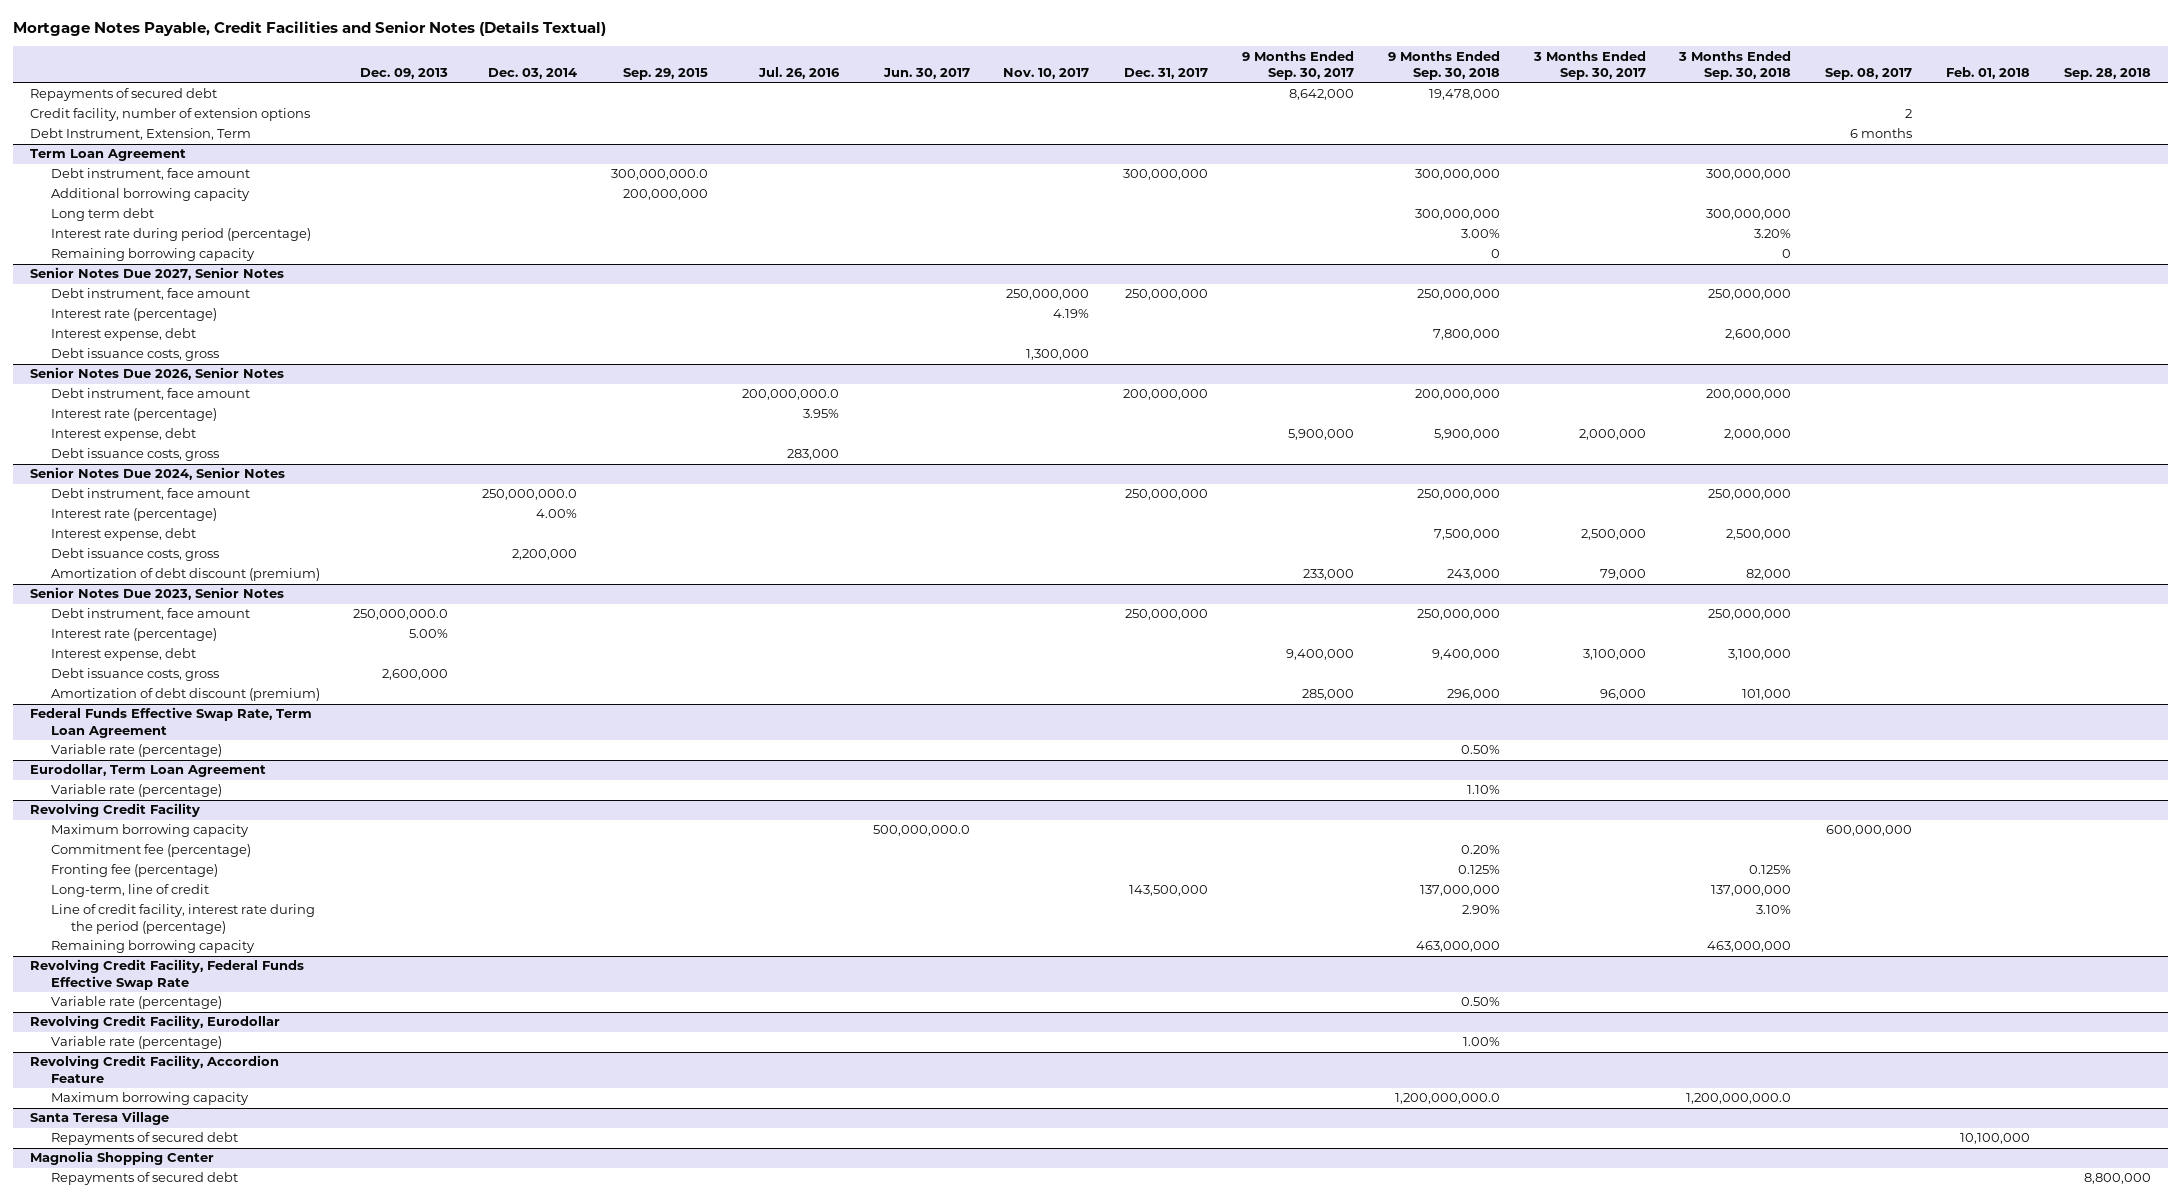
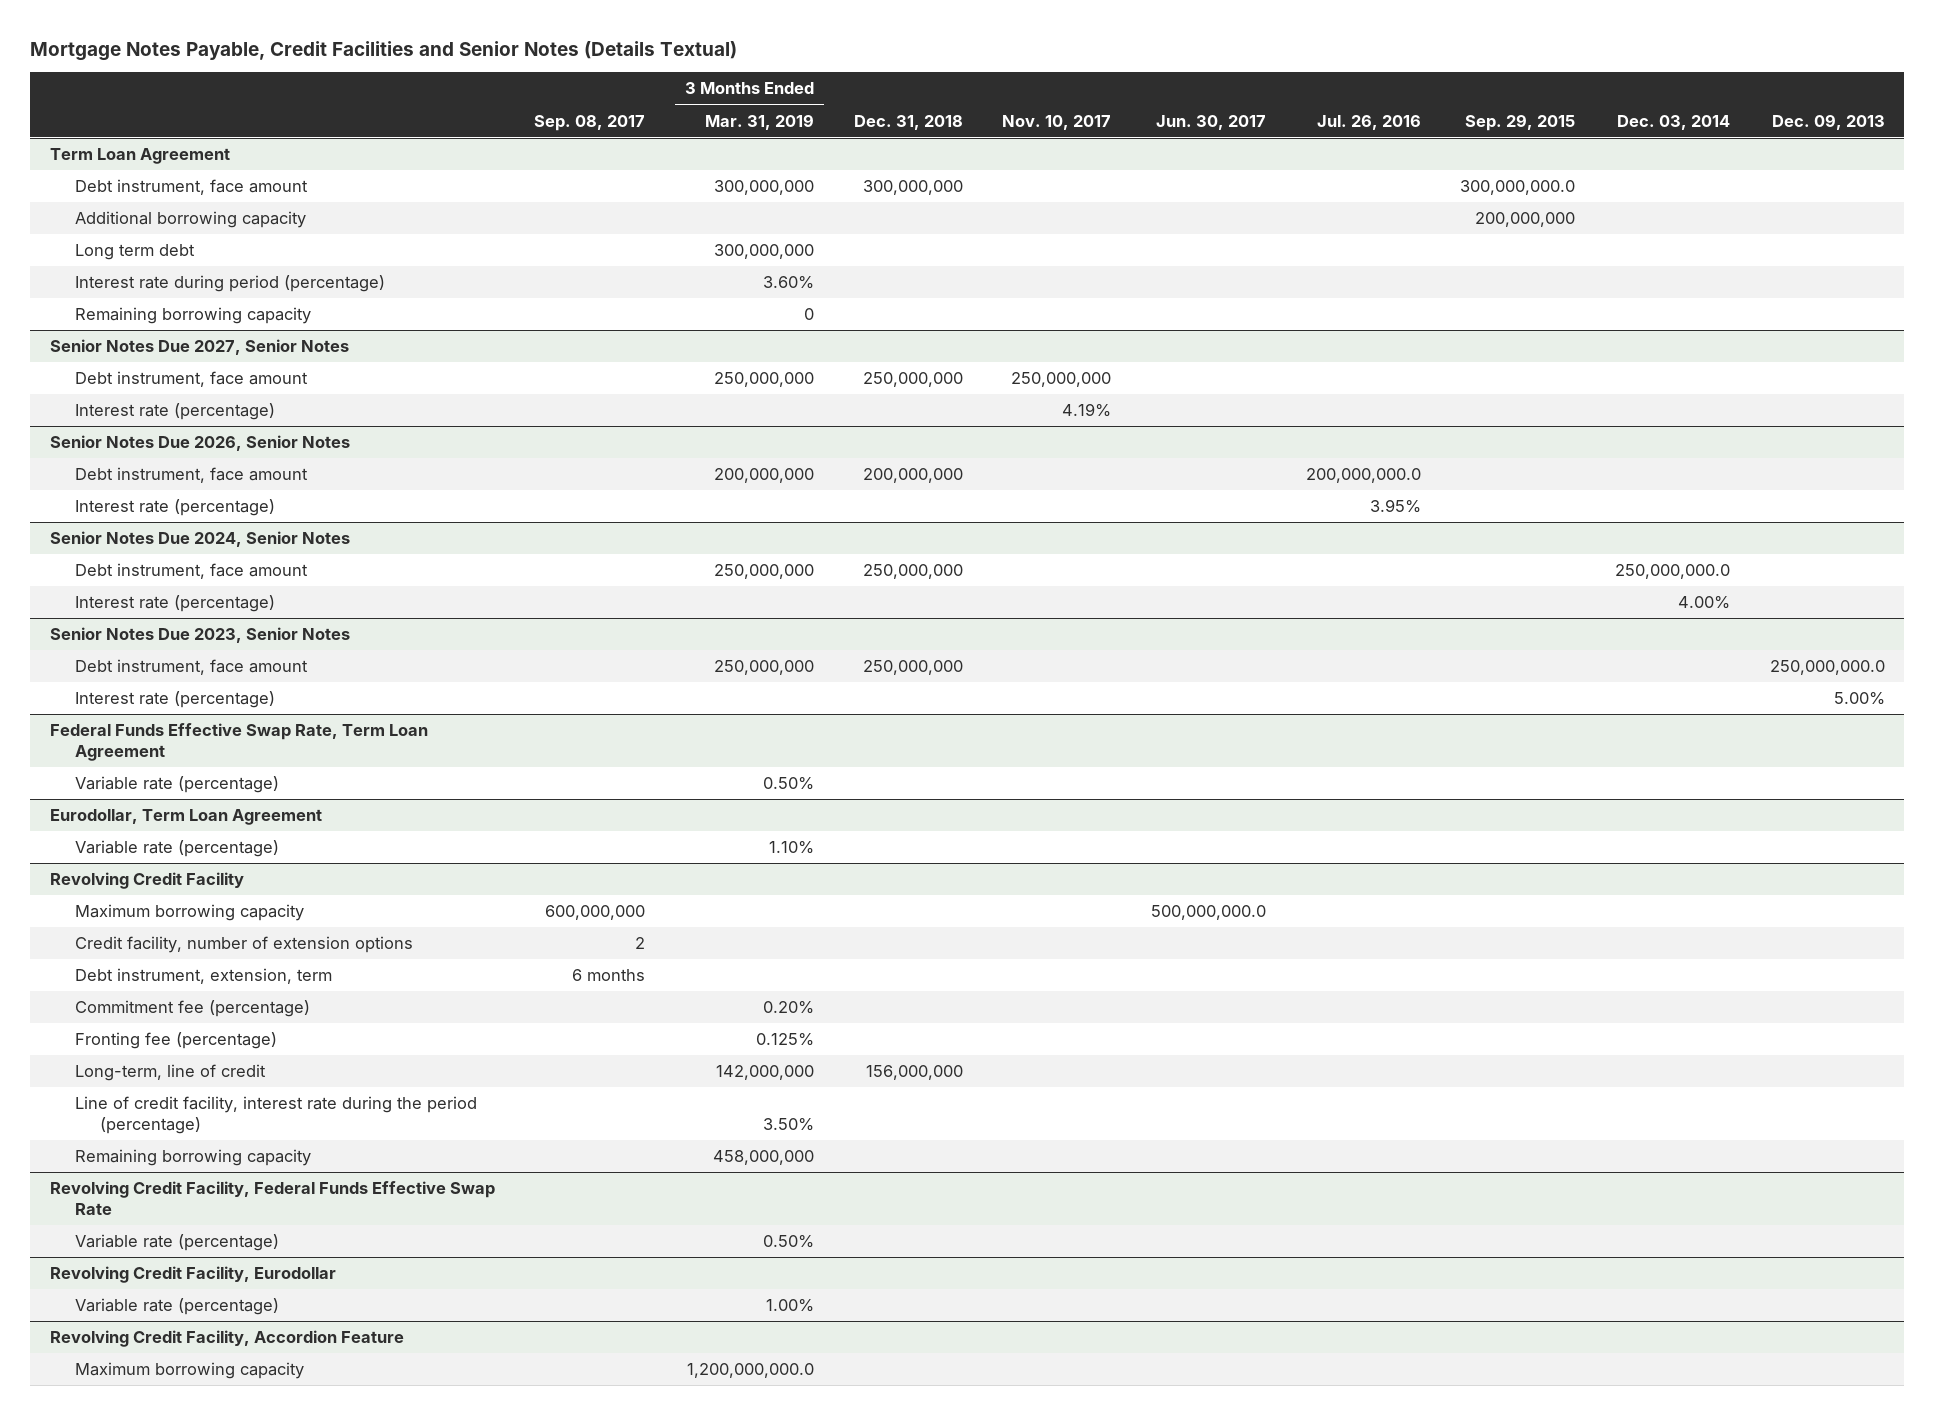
- | Dec. 09, 2013 | Dec. 03, 2014 | Sep. 29, 2015 | Jul. 26, 2016 | Jun. 30, 2017 | Nov. 10, 2017 | Dec. 31, 2017 | 9 Months Ended Sep. 30, 2017 | 9 Months Ended Sep. 30, 2018 | 3 Months Ended Sep. 30, 2017 | 3 Months Ended Sep. 30, 2018 | Sep. 08, 2017 | Feb. 01, 2018 | Sep. 28, 2018
+ | Sep. 08, 2017 | 3 Months Ended Mar. 31, 2019 | Dec. 31, 2018 | Nov. 10, 2017 | Jun. 30, 2017 | Jul. 26, 2016 | Sep. 29, 2015 | Dec. 03, 2014 | Dec. 09, 2013
- Repayments of secured debt | | | | | | | | 8,642,000 | 19,478,000 | | | | |
- Credit facility, number of extension options | | | | | | | | | | | | 2 | |
- Debt Instrument, Extension, Term | | | | | | | | | | | | 6 months | |
@ Senior Notes Due 2027, Senior Notes
- Interest expense, debt | | | | | | | | | 7,800,000 | | 2,600,000 | | |
- Debt issuance costs, gross | | | | | | 1,300,000 | | | | | | | |
@ Senior Notes Due 2026, Senior Notes
- Interest expense, debt | | | | | | | | 5,900,000 | 5,900,000 | 2,000,000 | 2,000,000 | | |
- Debt issuance costs, gross | | | | 283,000 | | | | | | | | | |
@ Senior Notes Due 2024, Senior Notes
- Interest expense, debt | | | | | | | | | 7,500,000 | 2,500,000 | 2,500,000 | | |
- Debt issuance costs, gross | | 2,200,000 | | | | | | | | | | | |
- Amortization of debt discount (premium) | | | | | | | | 233,000 | 243,000 | 79,000 | 82,000 | | |
@ Senior Notes Due 2023, Senior Notes
- Interest expense, debt | | | | | | | | 9,400,000 | 9,400,000 | 3,100,000 | 3,100,000 | | |
- Debt issuance costs, gross | 2,600,000 | | | | | | | | | | | | |
- Amortization of debt discount (premium) | | | | | | | | 285,000 | 296,000 | 96,000 | 101,000 | | |
@ Revolving Credit Facility
+ Credit facility, number of extension options | 2 | | | | | | | |
+ Debt instrument, extension, term | 6 months | | | | | | | |
- Santa Teresa Village
- Repayments of secured debt | | | | | | | | | | | | | 10,100,000 |
- Magnolia Shopping Center
- Repayments of secured debt | | | | | | | | | | | | | | 8,800,000

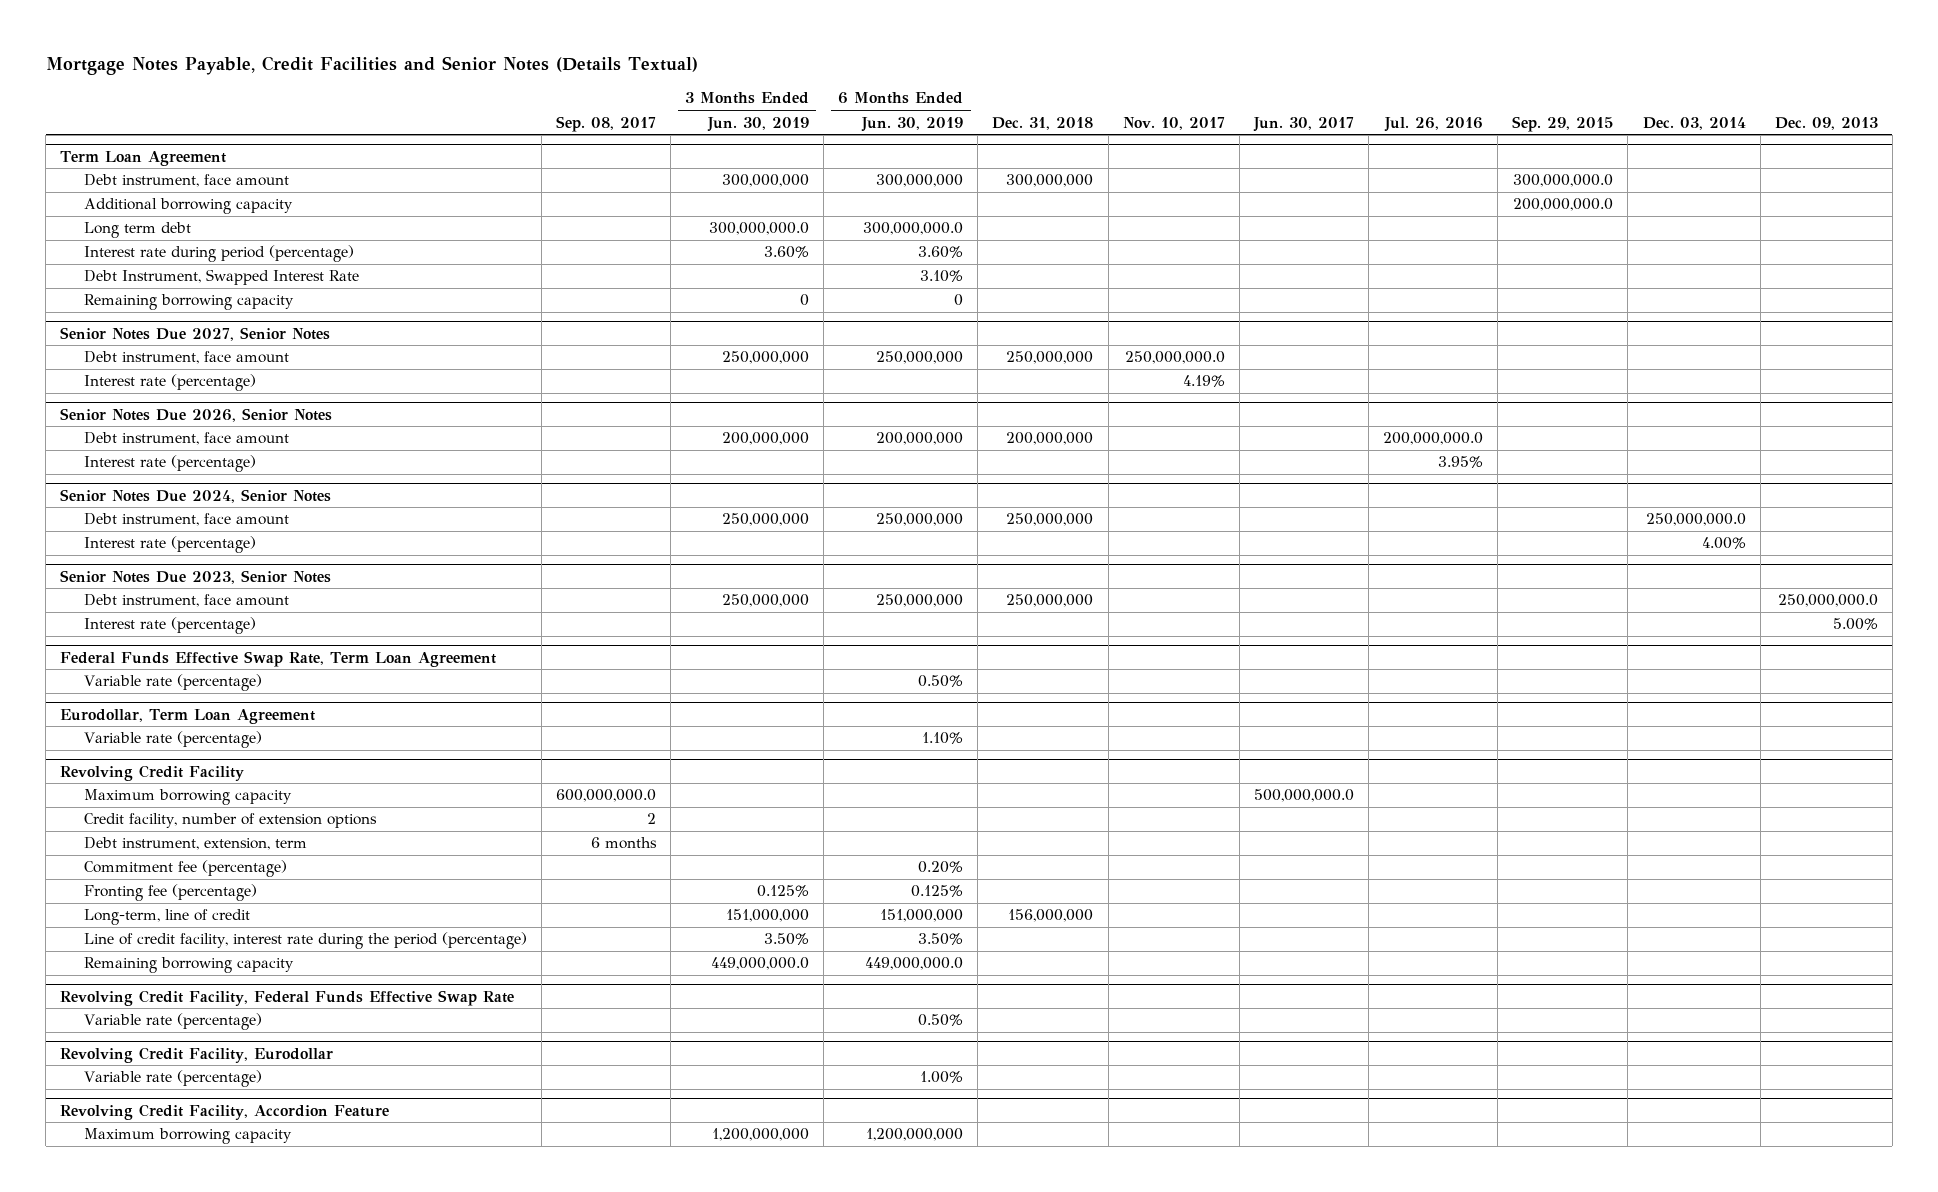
- | Sep. 08, 2017 | 3 Months Ended Mar. 31, 2019 | Dec. 31, 2018 | Nov. 10, 2017 | Jun. 30, 2017 | Jul. 26, 2016 | Sep. 29, 2015 | Dec. 03, 2014 | Dec. 09, 2013
+ | Sep. 08, 2017 | 3 Months Ended Jun. 30, 2019 | 6 Months Ended Jun. 30, 2019 | Dec. 31, 2018 | Nov. 10, 2017 | Jun. 30, 2017 | Jul. 26, 2016 | Sep. 29, 2015 | Dec. 03, 2014 | Dec. 09, 2013
@ Term Loan Agreement
- Additional borrowing capacity | | | | | | | 200,000,000 | |
+ Additional borrowing capacity | | | | | | | | 200,000,000.0 | |
+ Debt Instrument, Swapped Interest Rate | | | 3.10% | | | | | | |
@ Senior Notes Due 2027, Senior Notes
- Debt instrument, face amount | | 250,000,000 | 250,000,000 | 250,000,000 | | | | |
+ Debt instrument, face amount | | 250,000,000 | 250,000,000 | 250,000,000 | 250,000,000.0 | | | | |
@ Revolving Credit Facility
- Maximum borrowing capacity | 600,000,000 | | | | 500,000,000.0 | | | |
+ Maximum borrowing capacity | 600,000,000.0 | | | | | 500,000,000.0 | | | |

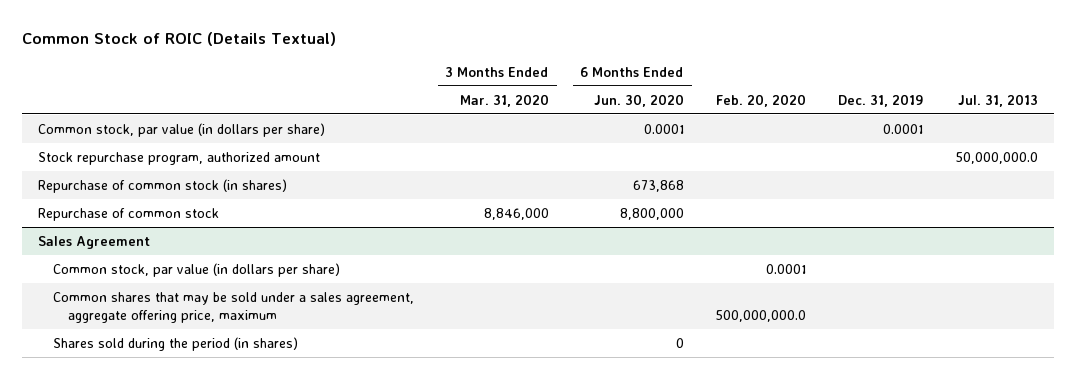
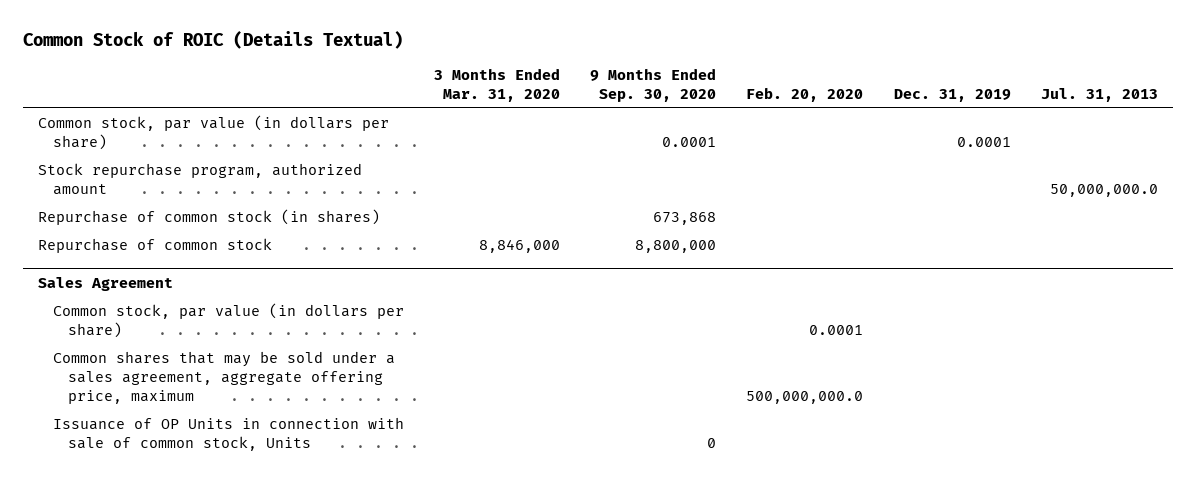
- | 3 Months Ended Mar. 31, 2020 | 6 Months Ended Jun. 30, 2020 | Feb. 20, 2020 | Dec. 31, 2019 | Jul. 31, 2013
+ | 3 Months Ended Mar. 31, 2020 | 9 Months Ended Sep. 30, 2020 | Feb. 20, 2020 | Dec. 31, 2019 | Jul. 31, 2013
@ Sales Agreement
- Shares sold during the period (in shares) | | 0 | | |
+ Issuance of OP Units in connection with sale of common stock, Units | | 0 | | |

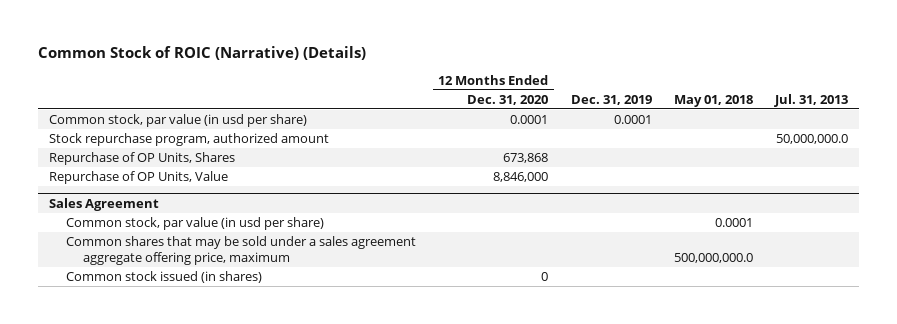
- Common Stock of ROIC (Details Textual)
+ Common Stock of ROIC (Narrative) (Details)
- | 3 Months Ended Mar. 31, 2020 | 9 Months Ended Sep. 30, 2020 | Feb. 20, 2020 | Dec. 31, 2019 | Jul. 31, 2013
+ | 12 Months Ended Dec. 31, 2020 | Dec. 31, 2019 | May 01, 2018 | Jul. 31, 2013
- Common stock, par value (in dollars per share) | | 0.0001 | | 0.0001 |
+ Common stock, par value (in usd per share) | 0.0001 | 0.0001 | |
- Repurchase of common stock (in shares) | | 673,868 | | |
- Repurchase of common stock | 8,846,000 | 8,800,000 | | |
+ Repurchase of OP Units, Shares | 673,868 | | |
+ Repurchase of OP Units, Value | 8,846,000 | | |
@ Sales Agreement
- Common stock, par value (in dollars per share) | | | 0.0001 | |
- Common shares that may be sold under a sales agreement, aggregate offering price, maximum | | | 500,000,000.0 | |
- Issuance of OP Units in connection with sale of common stock, Units | | 0 | | |
+ Common stock, par value (in usd per share) | | | 0.0001 |
+ Common shares that may be sold under a sales agreement aggregate offering price, maximum | | | 500,000,000.0 |
+ Common stock issued (in shares) | 0 | | |

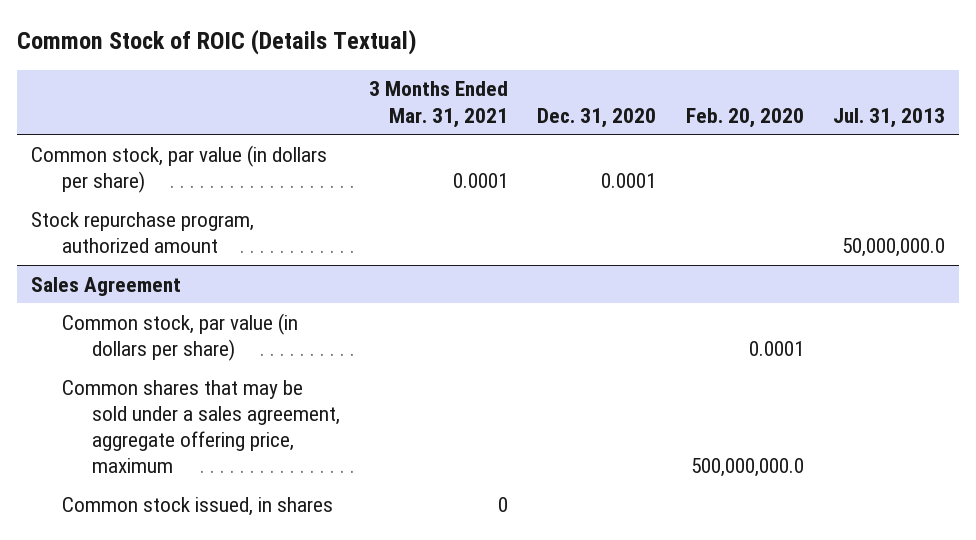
- Common Stock of ROIC (Narrative) (Details)
+ Common Stock of ROIC (Details Textual)
- | 12 Months Ended Dec. 31, 2020 | Dec. 31, 2019 | May 01, 2018 | Jul. 31, 2013
+ | 3 Months Ended Mar. 31, 2021 | Dec. 31, 2020 | Feb. 20, 2020 | Jul. 31, 2013
- Common stock, par value (in usd per share) | 0.0001 | 0.0001 | |
+ Common stock, par value (in dollars per share) | 0.0001 | 0.0001 | |
- Repurchase of OP Units, Shares | 673,868 | | |
- Repurchase of OP Units, Value | 8,846,000 | | |
@ Sales Agreement
- Common stock, par value (in usd per share) | | | 0.0001 |
- Common shares that may be sold under a sales agreement aggregate offering price, maximum | | | 500,000,000.0 |
- Common stock issued (in shares) | 0 | | |
+ Common stock, par value (in dollars per share) | | | 0.0001 |
+ Common shares that may be sold under a sales agreement, aggregate offering price, maximum | | | 500,000,000.0 |
+ Common stock issued, in shares | 0 | | |

